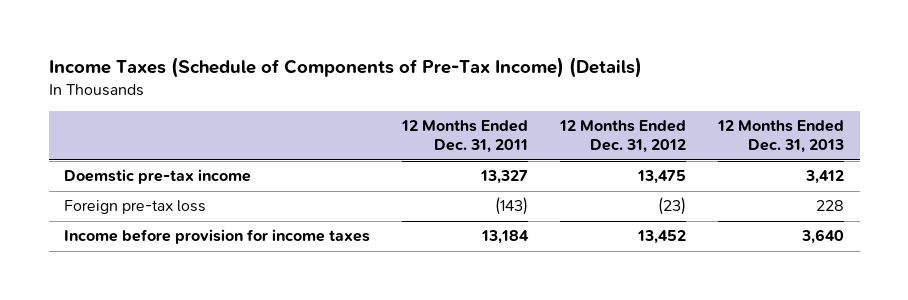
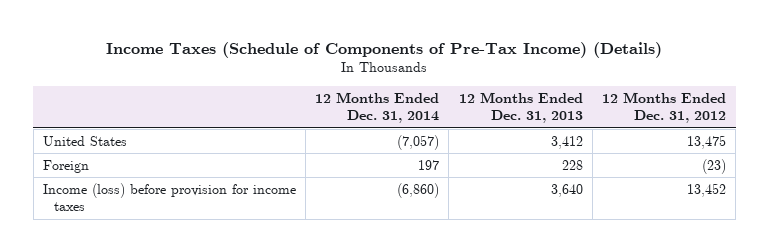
- | 12 Months Ended Dec. 31, 2011 | 12 Months Ended Dec. 31, 2012 | 12 Months Ended Dec. 31, 2013
+ | 12 Months Ended Dec. 31, 2014 | 12 Months Ended Dec. 31, 2013 | 12 Months Ended Dec. 31, 2012
- Doemstic pre-tax income | 13,327 | 13,475 | 3,412
- Foreign pre-tax loss | (143) | (23) | 228
- Income before provision for income taxes | 13,184 | 13,452 | 3,640
+ United States | (7,057) | 3,412 | 13,475
+ Foreign | 197 | 228 | (23)
+ Income (loss) before provision for income taxes | (6,860) | 3,640 | 13,452

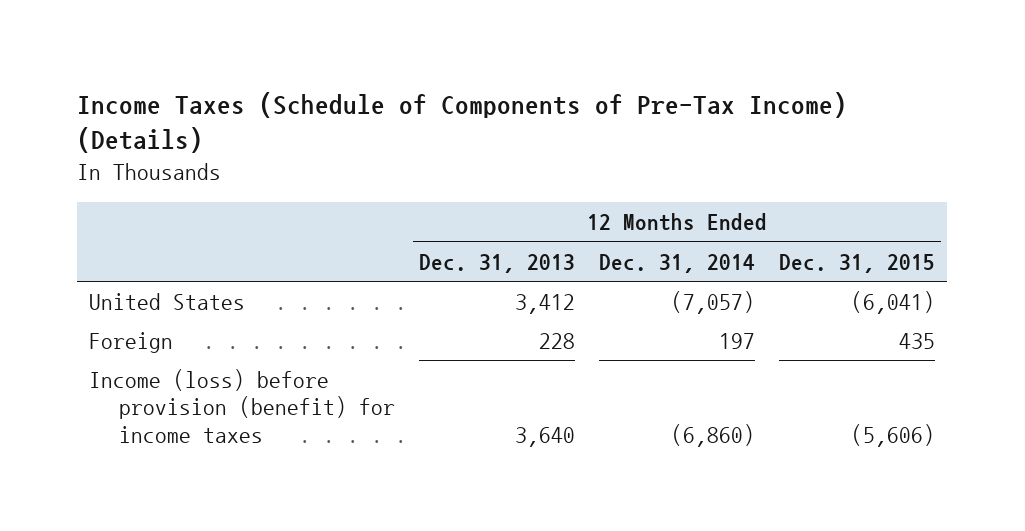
- | 12 Months Ended Dec. 31, 2014 | 12 Months Ended Dec. 31, 2013 | 12 Months Ended Dec. 31, 2012
+ | 12 Months Ended Dec. 31, 2013 | 12 Months Ended Dec. 31, 2014 | 12 Months Ended Dec. 31, 2015
- Income (loss) before provision for income taxes | (6,860) | 3,640 | 13,452
+ Income (loss) before provision (benefit) for income taxes | 3,640 | (6,860) | (5,606)

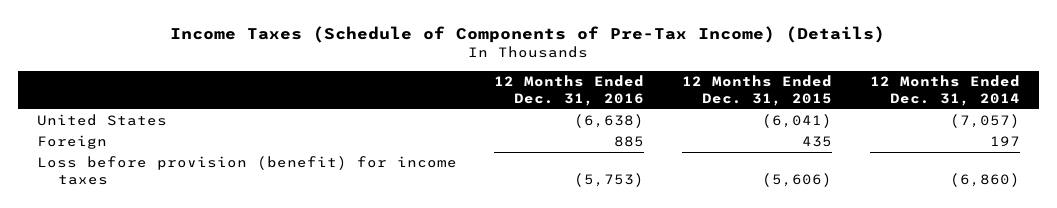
- | 12 Months Ended Dec. 31, 2013 | 12 Months Ended Dec. 31, 2014 | 12 Months Ended Dec. 31, 2015
+ | 12 Months Ended Dec. 31, 2016 | 12 Months Ended Dec. 31, 2015 | 12 Months Ended Dec. 31, 2014
- Income (loss) before provision (benefit) for income taxes | 3,640 | (6,860) | (5,606)
+ Loss before provision (benefit) for income taxes | (5,753) | (5,606) | (6,860)

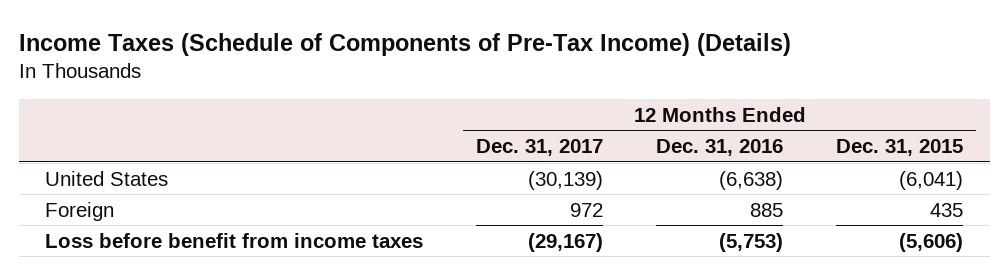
- | 12 Months Ended Dec. 31, 2016 | 12 Months Ended Dec. 31, 2015 | 12 Months Ended Dec. 31, 2014
+ | 12 Months Ended Dec. 31, 2017 | 12 Months Ended Dec. 31, 2016 | 12 Months Ended Dec. 31, 2015
- Loss before provision (benefit) for income taxes | (5,753) | (5,606) | (6,860)
+ Loss before benefit from income taxes | (29,167) | (5,753) | (5,606)

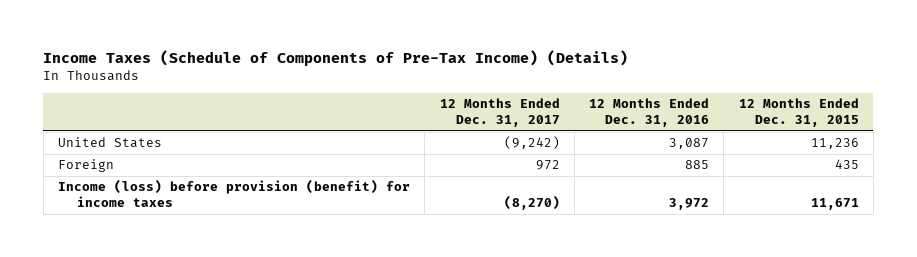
- United States | (30,139) | (6,638) | (6,041)
+ United States | (9,242) | 3,087 | 11,236
- Loss before benefit from income taxes | (29,167) | (5,753) | (5,606)
+ Income (loss) before provision (benefit) for income taxes | (8,270) | 3,972 | 11,671

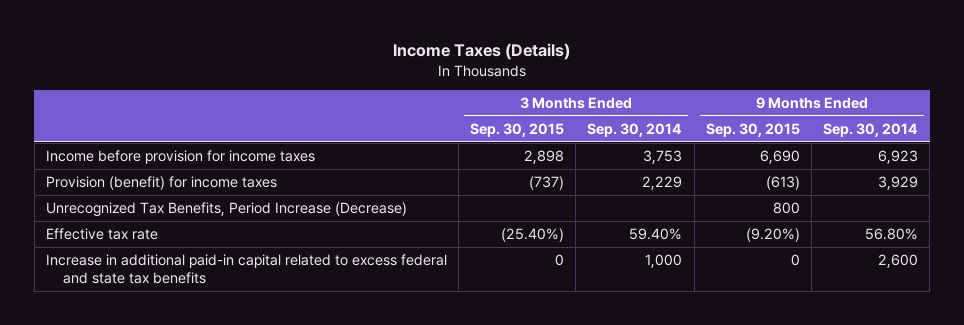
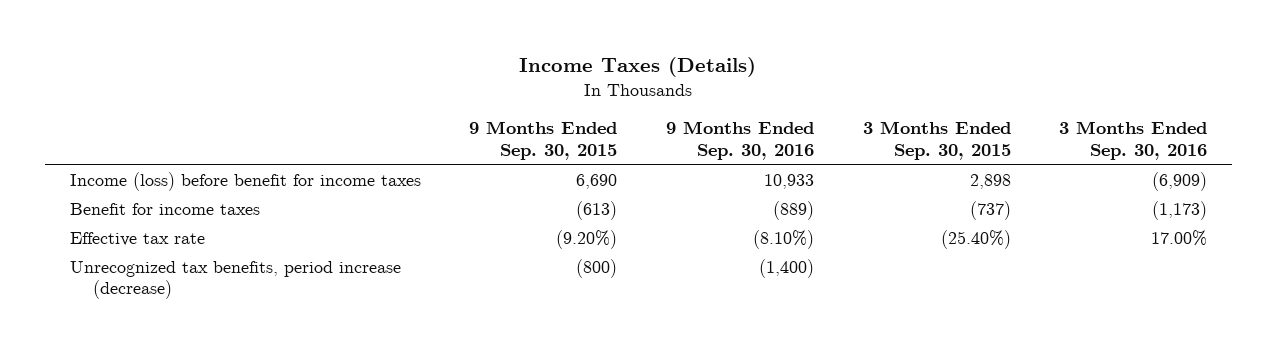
- | 3 Months Ended Sep. 30, 2015 | 3 Months Ended Sep. 30, 2014 | 9 Months Ended Sep. 30, 2015 | 9 Months Ended Sep. 30, 2014
+ | 9 Months Ended Sep. 30, 2015 | 9 Months Ended Sep. 30, 2016 | 3 Months Ended Sep. 30, 2015 | 3 Months Ended Sep. 30, 2016
- Income before provision for income taxes | 2,898 | 3,753 | 6,690 | 6,923
- Provision (benefit) for income taxes | (737) | 2,229 | (613) | 3,929
- Unrecognized Tax Benefits, Period Increase (Decrease) | | | 800 |
+ Income (loss) before benefit for income taxes | 6,690 | 10,933 | 2,898 | (6,909)
+ Benefit for income taxes | (613) | (889) | (737) | (1,173)
- Increase in additional paid-in capital related to excess federal and state tax benefits | 0 | 1,000 | 0 | 2,600
+ Unrecognized tax benefits, period increase (decrease) | (800) | (1,400) | |

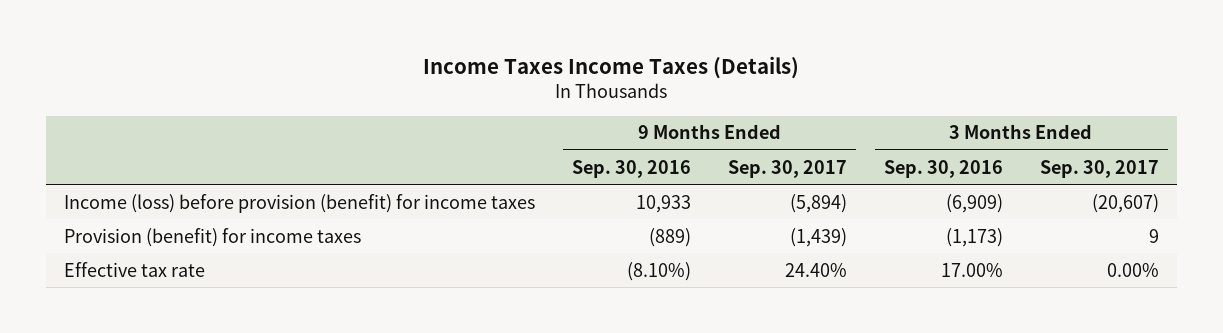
- Income Taxes (Details)
+ Income Taxes Income Taxes (Details)
- | 9 Months Ended Sep. 30, 2015 | 9 Months Ended Sep. 30, 2016 | 3 Months Ended Sep. 30, 2015 | 3 Months Ended Sep. 30, 2016
+ | 9 Months Ended Sep. 30, 2016 | 9 Months Ended Sep. 30, 2017 | 3 Months Ended Sep. 30, 2016 | 3 Months Ended Sep. 30, 2017
- Income (loss) before benefit for income taxes | 6,690 | 10,933 | 2,898 | (6,909)
- Benefit for income taxes | (613) | (889) | (737) | (1,173)
+ Income (loss) before provision (benefit) for income taxes | 10,933 | (5,894) | (6,909) | (20,607)
+ Provision (benefit) for income taxes | (889) | (1,439) | (1,173) | 9
- Unrecognized tax benefits, period increase (decrease) | (800) | (1,400) | |

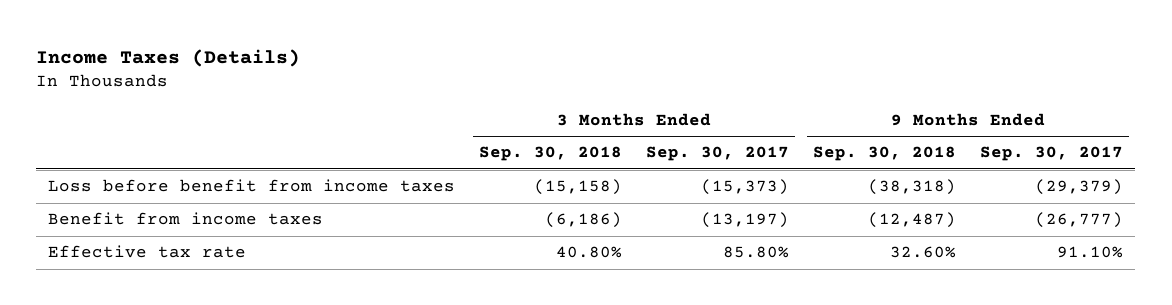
- Income Taxes Income Taxes (Details)
+ Income Taxes (Details)
- | 9 Months Ended Sep. 30, 2016 | 9 Months Ended Sep. 30, 2017 | 3 Months Ended Sep. 30, 2016 | 3 Months Ended Sep. 30, 2017
+ | 3 Months Ended Sep. 30, 2018 | 3 Months Ended Sep. 30, 2017 | 9 Months Ended Sep. 30, 2018 | 9 Months Ended Sep. 30, 2017
- Income (loss) before provision (benefit) for income taxes | 10,933 | (5,894) | (6,909) | (20,607)
- Provision (benefit) for income taxes | (889) | (1,439) | (1,173) | 9
- Effective tax rate | (8.10%) | 24.40% | 17.00% | 0.00%
+ Loss before benefit from income taxes | (15,158) | (15,373) | (38,318) | (29,379)
+ Benefit from income taxes | (6,186) | (13,197) | (12,487) | (26,777)
+ Effective tax rate | 40.80% | 85.80% | 32.60% | 91.10%

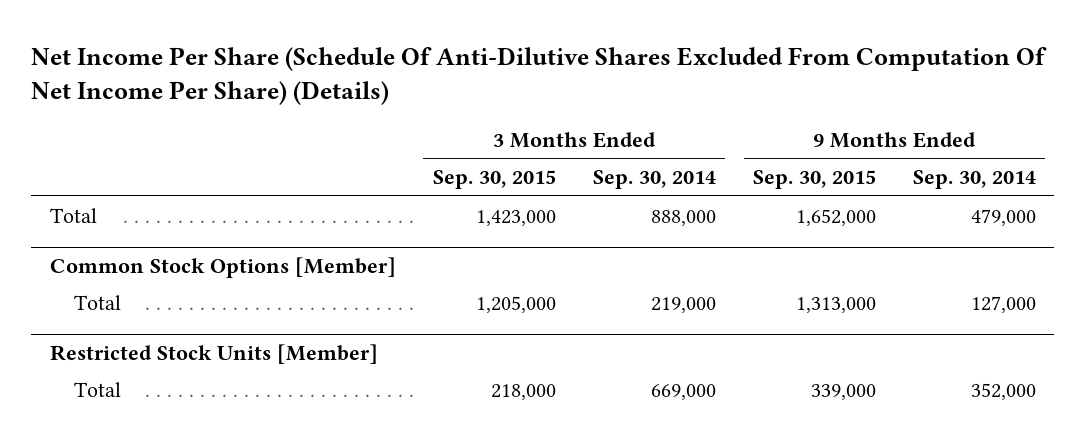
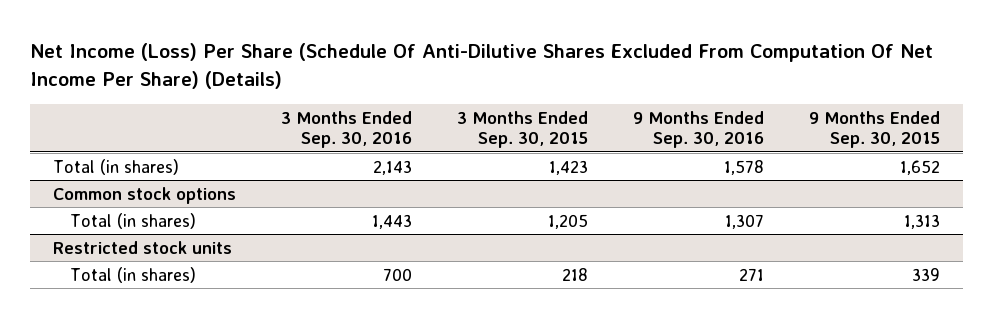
- Net Income Per Share (Schedule Of Anti-Dilutive Shares Excluded From Computation Of Net Income Per Share) (Details)
+ Net Income (Loss) Per Share (Schedule Of Anti-Dilutive Shares Excluded From Computation Of Net Income Per Share) (Details)
- | 3 Months Ended Sep. 30, 2015 | 3 Months Ended Sep. 30, 2014 | 9 Months Ended Sep. 30, 2015 | 9 Months Ended Sep. 30, 2014
+ | 3 Months Ended Sep. 30, 2016 | 3 Months Ended Sep. 30, 2015 | 9 Months Ended Sep. 30, 2016 | 9 Months Ended Sep. 30, 2015
- Total | 1,423,000 | 888,000 | 1,652,000 | 479,000
- Common Stock Options [Member]
- Total | 1,205,000 | 219,000 | 1,313,000 | 127,000
- Restricted Stock Units [Member]
- Total | 218,000 | 669,000 | 339,000 | 352,000
+ Total (in shares) | 2,143 | 1,423 | 1,578 | 1,652
+ Common stock options
+ Total (in shares) | 1,443 | 1,205 | 1,307 | 1,313
+ Restricted stock units
+ Total (in shares) | 700 | 218 | 271 | 339

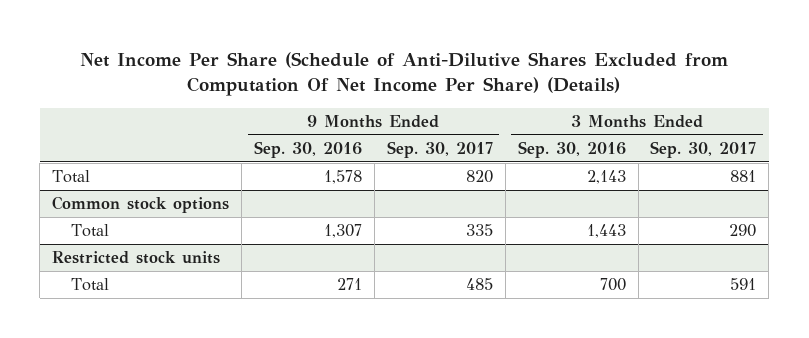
- Net Income (Loss) Per Share (Schedule Of Anti-Dilutive Shares Excluded From Computation Of Net Income Per Share) (Details)
+ Net Income Per Share (Schedule of Anti-Dilutive Shares Excluded from Computation Of Net Income Per Share) (Details)
- | 3 Months Ended Sep. 30, 2016 | 3 Months Ended Sep. 30, 2015 | 9 Months Ended Sep. 30, 2016 | 9 Months Ended Sep. 30, 2015
+ | 9 Months Ended Sep. 30, 2016 | 9 Months Ended Sep. 30, 2017 | 3 Months Ended Sep. 30, 2016 | 3 Months Ended Sep. 30, 2017
- Total (in shares) | 2,143 | 1,423 | 1,578 | 1,652
+ Total | 1,578 | 820 | 2,143 | 881
@ Common stock options
- Total (in shares) | 1,443 | 1,205 | 1,307 | 1,313
+ Total | 1,307 | 335 | 1,443 | 290
@ Restricted stock units
- Total (in shares) | 700 | 218 | 271 | 339
+ Total | 271 | 485 | 700 | 591

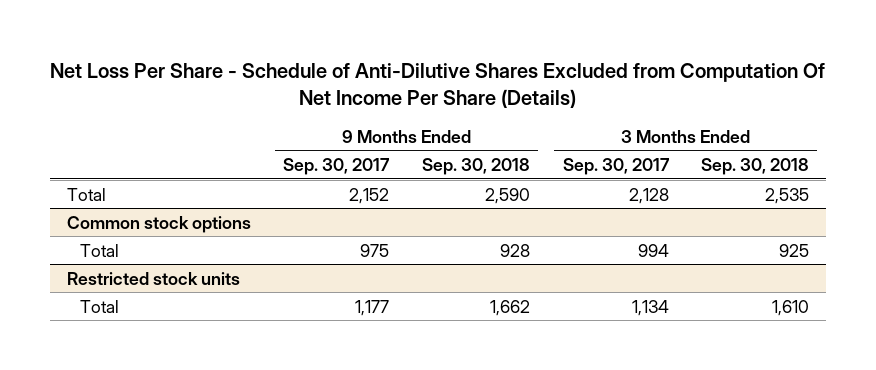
- Net Income Per Share (Schedule of Anti-Dilutive Shares Excluded from Computation Of Net Income Per Share) (Details)
+ Net Loss Per Share - Schedule of Anti-Dilutive Shares Excluded from Computation Of Net Income Per Share (Details)
- | 9 Months Ended Sep. 30, 2016 | 9 Months Ended Sep. 30, 2017 | 3 Months Ended Sep. 30, 2016 | 3 Months Ended Sep. 30, 2017
+ | 9 Months Ended Sep. 30, 2017 | 9 Months Ended Sep. 30, 2018 | 3 Months Ended Sep. 30, 2017 | 3 Months Ended Sep. 30, 2018
- Total | 1,578 | 820 | 2,143 | 881
+ Total | 2,152 | 2,590 | 2,128 | 2,535
@ Common stock options
- Total | 1,307 | 335 | 1,443 | 290
+ Total | 975 | 928 | 994 | 925
@ Restricted stock units
- Total | 271 | 485 | 700 | 591
+ Total | 1,177 | 1,662 | 1,134 | 1,610

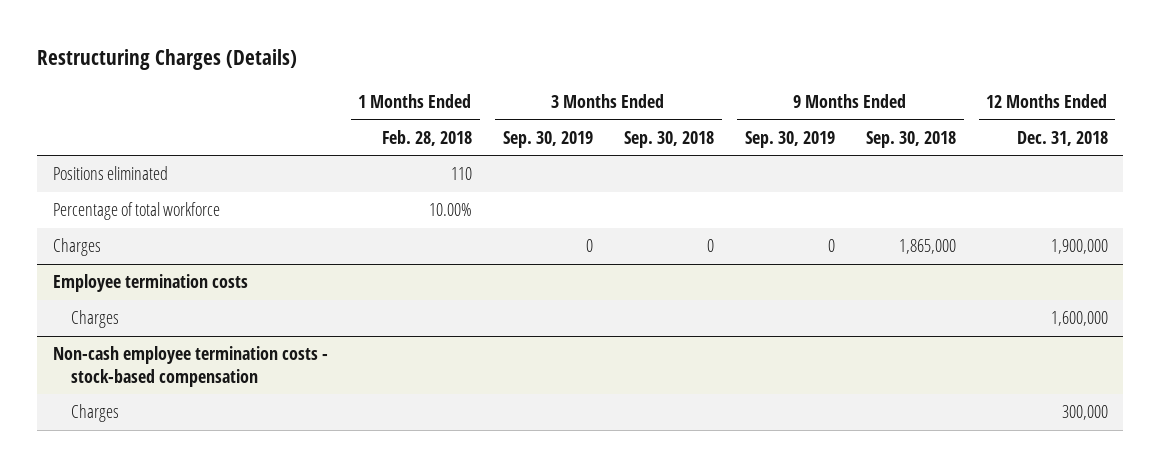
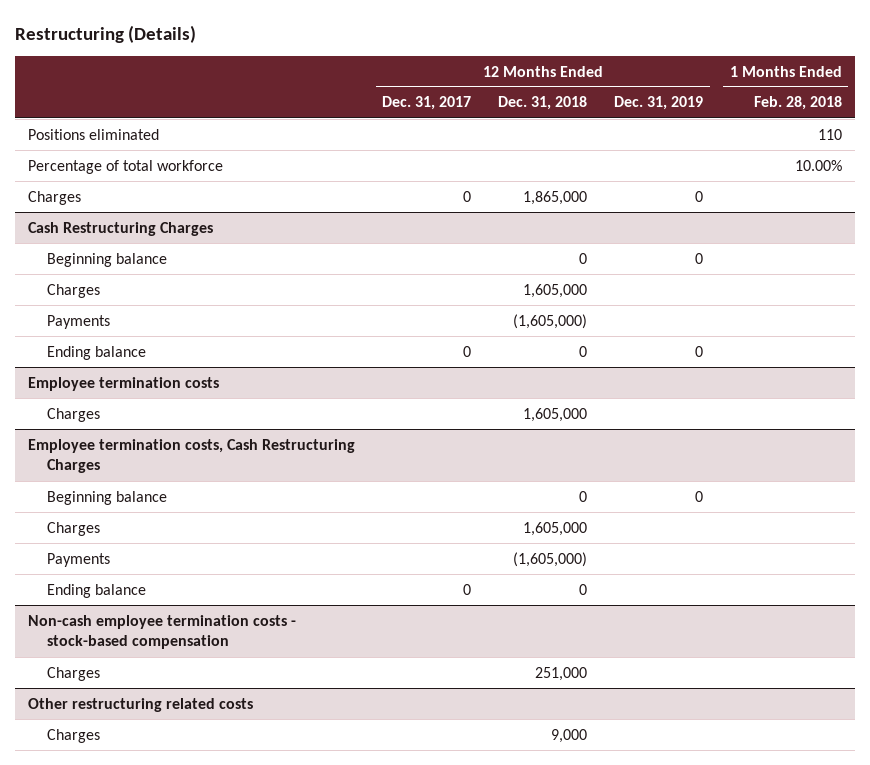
- Restructuring Charges (Details)
+ Restructuring (Details)
- | 1 Months Ended Feb. 28, 2018 | 3 Months Ended Sep. 30, 2019 | 3 Months Ended Sep. 30, 2018 | 9 Months Ended Sep. 30, 2019 | 9 Months Ended Sep. 30, 2018 | 12 Months Ended Dec. 31, 2018
+ | 12 Months Ended Dec. 31, 2017 | 12 Months Ended Dec. 31, 2018 | 12 Months Ended Dec. 31, 2019 | 1 Months Ended Feb. 28, 2018
- Charges | | 0 | 0 | 0 | 1,865,000 | 1,900,000
+ Charges | 0 | 1,865,000 | 0 |
+ Cash Restructuring Charges
+ Beginning balance | | 0 | 0 |
+ Charges | | 1,605,000 | |
+ Payments | | (1,605,000) | |
+ Ending balance | 0 | 0 | 0 |
@ Employee termination costs
- Charges | | | | | | 1,600,000
+ Charges | | 1,605,000 | |
+ Employee termination costs, Cash Restructuring Charges
+ Beginning balance | | 0 | 0 |
+ Charges | | 1,605,000 | |
+ Payments | | (1,605,000) | |
+ Ending balance | 0 | 0 | |
@ Non-cash employee termination costs - stock-based compensation
- Charges | | | | | | 300,000
+ Charges | | 251,000 | |
+ Other restructuring related costs
+ Charges | | 9,000 | |

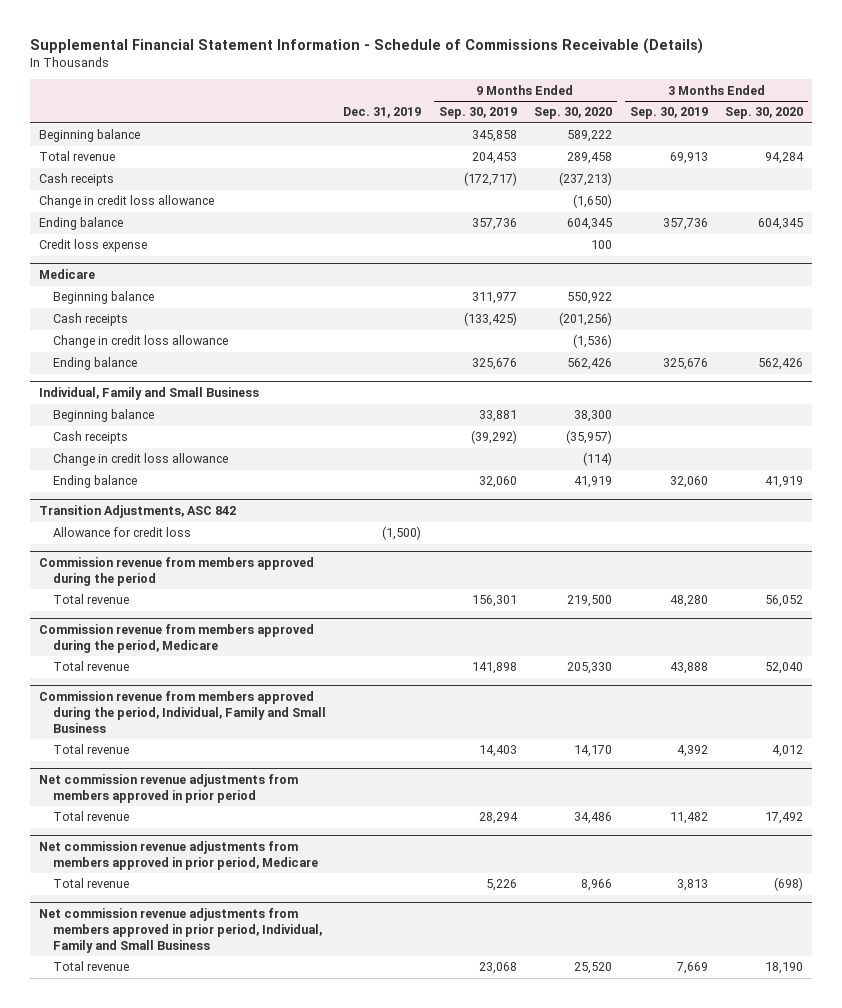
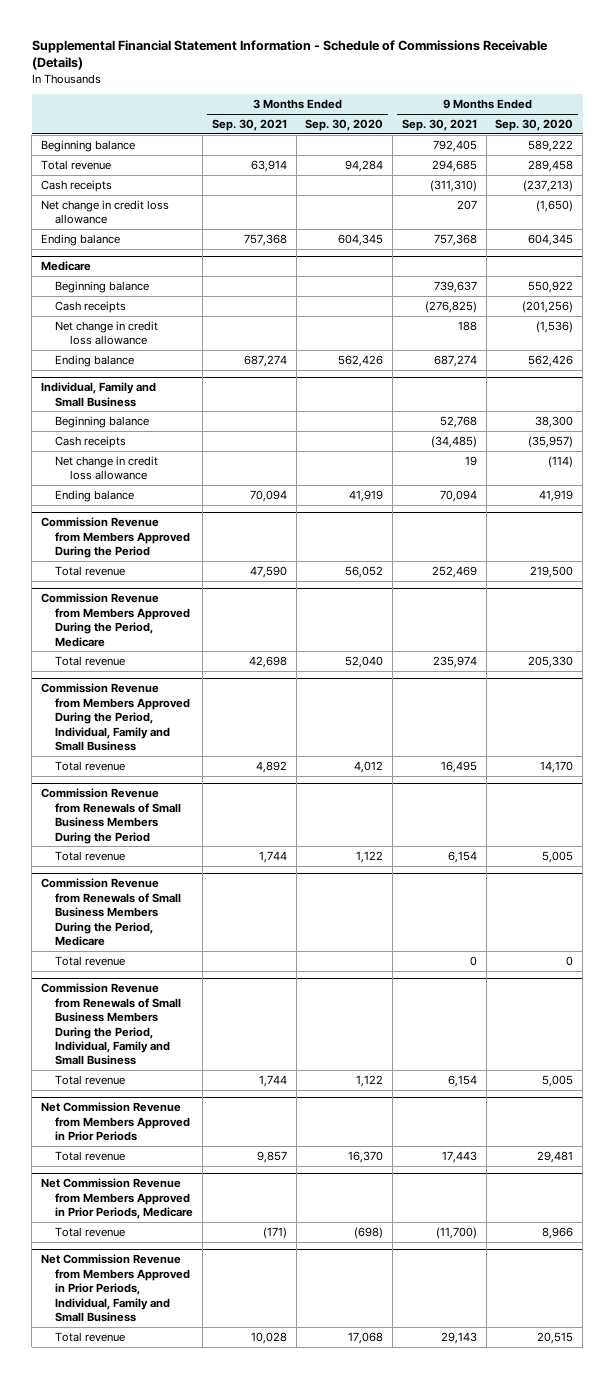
- | Dec. 31, 2019 | 9 Months Ended Sep. 30, 2019 | 9 Months Ended Sep. 30, 2020 | 3 Months Ended Sep. 30, 2019 | 3 Months Ended Sep. 30, 2020
+ | 3 Months Ended Sep. 30, 2021 | 3 Months Ended Sep. 30, 2020 | 9 Months Ended Sep. 30, 2021 | 9 Months Ended Sep. 30, 2020
- Change in credit loss allowance | | | (1,650) | |
+ Net change in credit loss allowance | | | 207 | (1,650)
- Credit loss expense | | | 100 | |
@ Medicare
- Change in credit loss allowance | | | (1,536) | |
+ Net change in credit loss allowance | | | 188 | (1,536)
@ Individual, Family and Small Business
- Change in credit loss allowance | | | (114) | |
+ Net change in credit loss allowance | | | 19 | (114)
- Transition Adjustments, ASC 842
- Allowance for credit loss | (1,500) | | | |
- Commission revenue from members approved during the period
+ Commission Revenue from Members Approved During the Period
- Commission revenue from members approved during the period, Medicare
+ Commission Revenue from Members Approved During the Period, Medicare
- Commission revenue from members approved during the period, Individual, Family and Small Business
+ Commission Revenue from Members Approved During the Period, Individual, Family and Small Business
- Net commission revenue adjustments from members approved in prior period
- Total revenue | | 28,294 | 34,486 | 11,482 | 17,492
- Net commission revenue adjustments from members approved in prior period, Medicare
+ Commission Revenue from Renewals of Small Business Members During the Period
+ Total revenue | 1,744 | 1,122 | 6,154 | 5,005
+ Commission Revenue from Renewals of Small Business Members During the Period, Medicare
+ Total revenue | | | 0 | 0
+ Commission Revenue from Renewals of Small Business Members During the Period, Individual, Family and Small Business
+ Total revenue | 1,744 | 1,122 | 6,154 | 5,005
+ Net Commission Revenue from Members Approved in Prior Periods
+ Total revenue | 9,857 | 16,370 | 17,443 | 29,481
+ Net Commission Revenue from Members Approved in Prior Periods, Medicare
- Net commission revenue adjustments from members approved in prior period, Individual, Family and Small Business
- Total revenue | | 23,068 | 25,520 | 7,669 | 18,190
+ Net Commission Revenue from Members Approved in Prior Periods, Individual, Family and Small Business
+ Total revenue | 10,028 | 17,068 | 29,143 | 20,515

